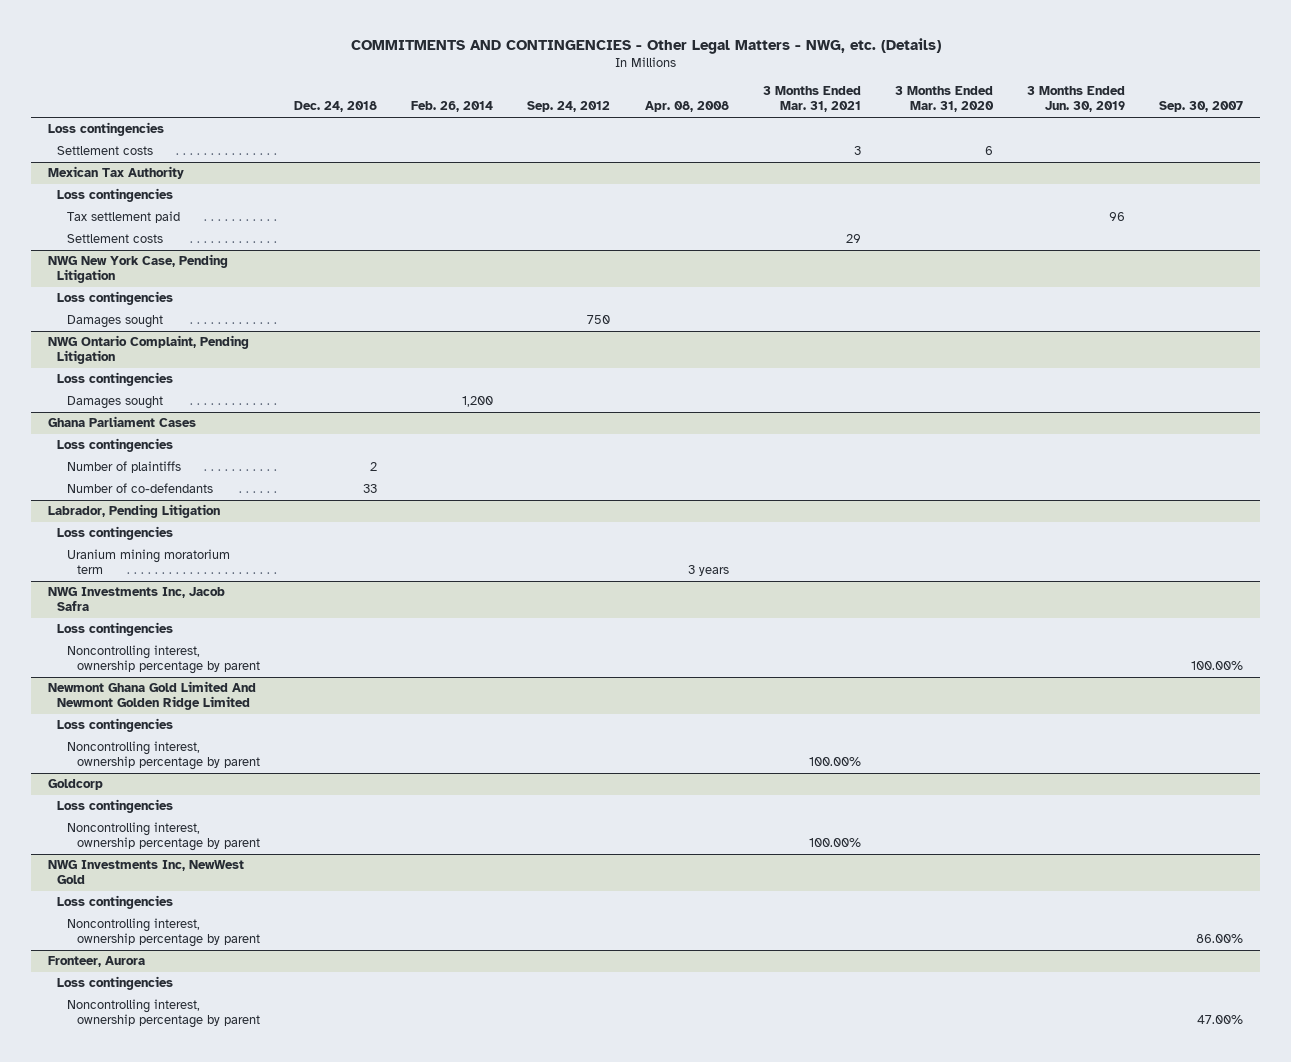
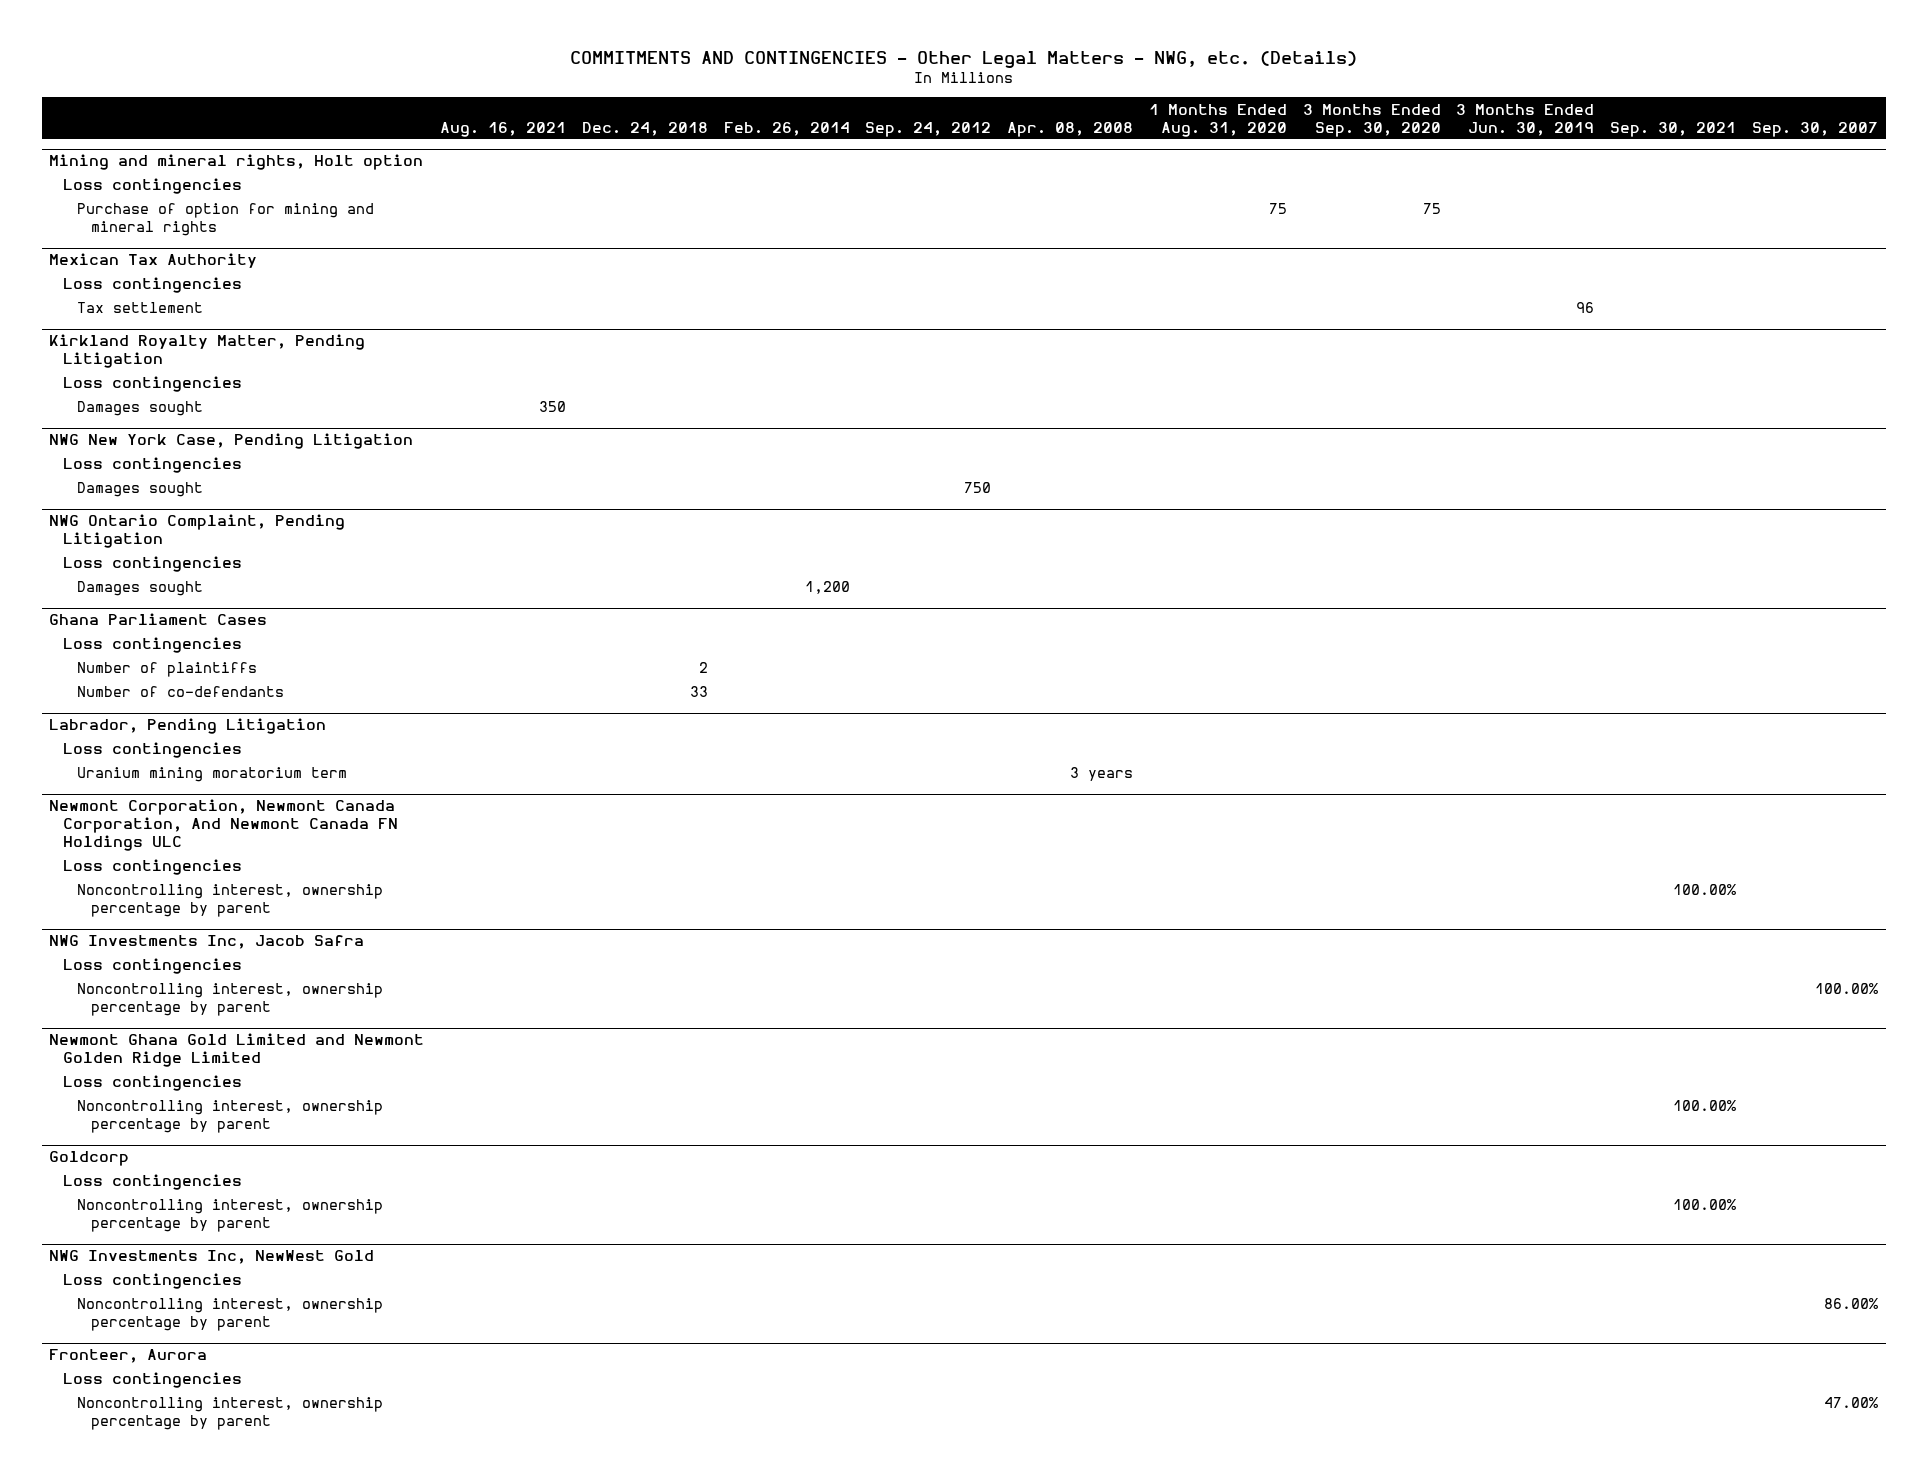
- | Dec. 24, 2018 | Feb. 26, 2014 | Sep. 24, 2012 | Apr. 08, 2008 | 3 Months Ended Mar. 31, 2021 | 3 Months Ended Mar. 31, 2020 | 3 Months Ended Jun. 30, 2019 | Sep. 30, 2007
+ | Aug. 16, 2021 | Dec. 24, 2018 | Feb. 26, 2014 | Sep. 24, 2012 | Apr. 08, 2008 | 1 Months Ended Aug. 31, 2020 | 3 Months Ended Sep. 30, 2020 | 3 Months Ended Jun. 30, 2019 | Sep. 30, 2021 | Sep. 30, 2007
- Loss contingencies
- Settlement costs | | | | | 3 | 6 | |
+ Mining and mineral rights, Holt option
+ Loss contingencies
+ Purchase of option for mining and mineral rights | | | | | | 75 | 75 | | |
@ Mexican Tax Authority
- Tax settlement paid | | | | | | | 96 |
- Settlement costs | | | | | 29 | | |
+ Tax settlement | | | | | | | | 96 | |
+ Kirkland Royalty Matter, Pending Litigation
+ Loss contingencies
+ Damages sought | 350 | | | | | | | | |
+ Newmont Corporation, Newmont Canada Corporation, And Newmont Canada FN Holdings ULC
+ Loss contingencies
+ Noncontrolling interest, ownership percentage by parent | | | | | | | | | 100.00% |
- Newmont Ghana Gold Limited And Newmont Golden Ridge Limited
+ Newmont Ghana Gold Limited and Newmont Golden Ridge Limited

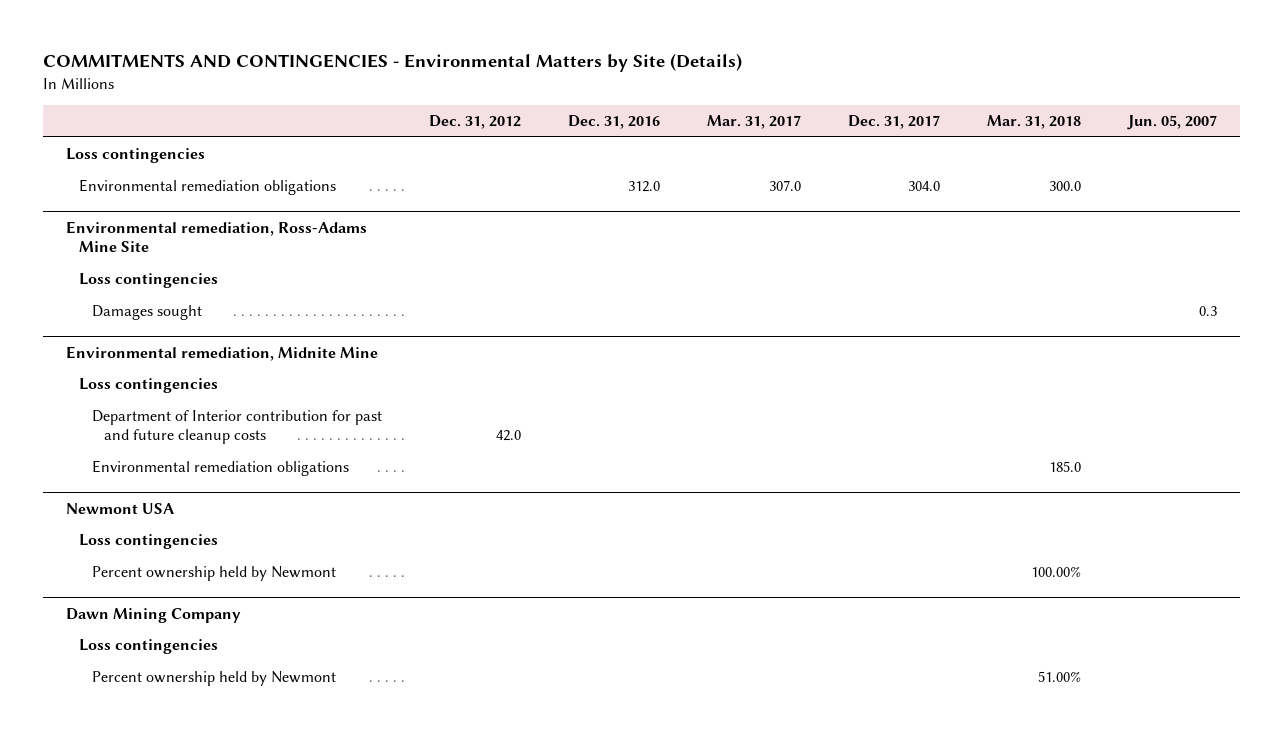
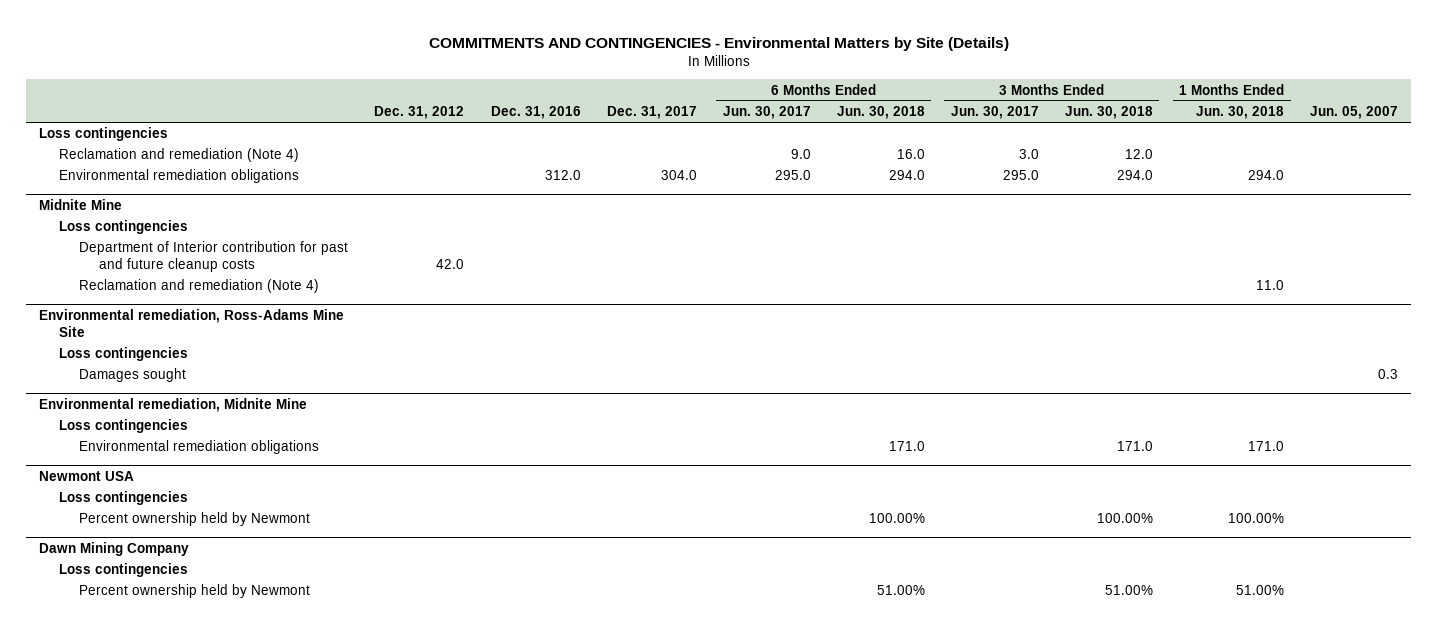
- | Dec. 31, 2012 | Dec. 31, 2016 | Mar. 31, 2017 | Dec. 31, 2017 | Mar. 31, 2018 | Jun. 05, 2007
+ | Dec. 31, 2012 | Dec. 31, 2016 | Dec. 31, 2017 | 6 Months Ended Jun. 30, 2017 | 6 Months Ended Jun. 30, 2018 | 3 Months Ended Jun. 30, 2017 | 3 Months Ended Jun. 30, 2018 | 1 Months Ended Jun. 30, 2018 | Jun. 05, 2007
+ Reclamation and remediation (Note 4) | | | | 9.0 | 16.0 | 3.0 | 12.0 | |
+ Midnite Mine
+ Loss contingencies
+ Department of Interior contribution for past and future cleanup costs | 42.0 | | | | | | | |
+ Reclamation and remediation (Note 4) | | | | | | | | 11.0 |
@ Environmental remediation, Midnite Mine
- Department of Interior contribution for past and future cleanup costs | 42.0 | | | | |

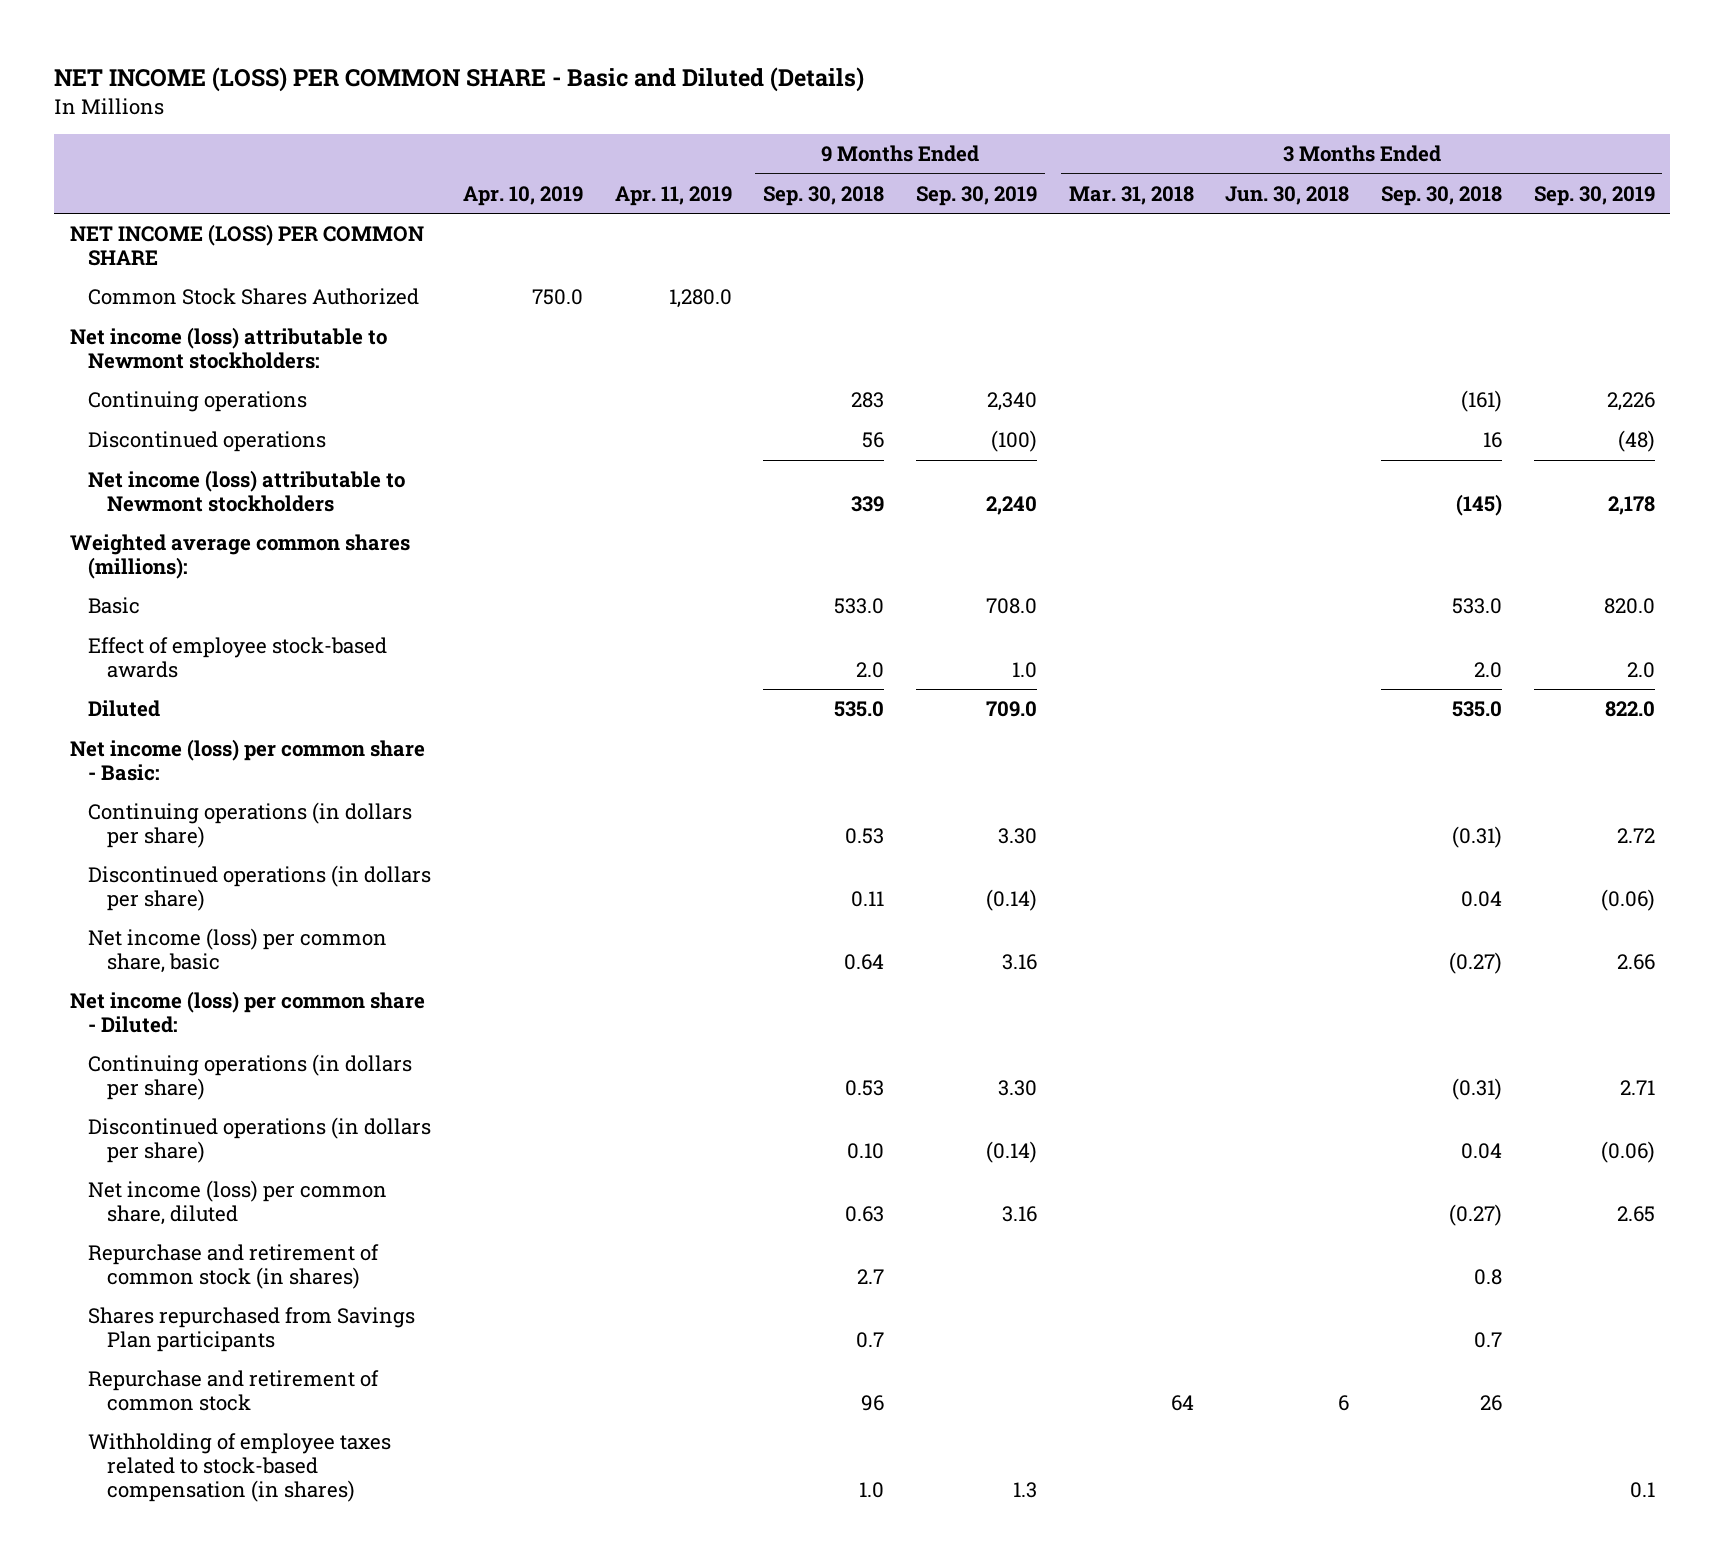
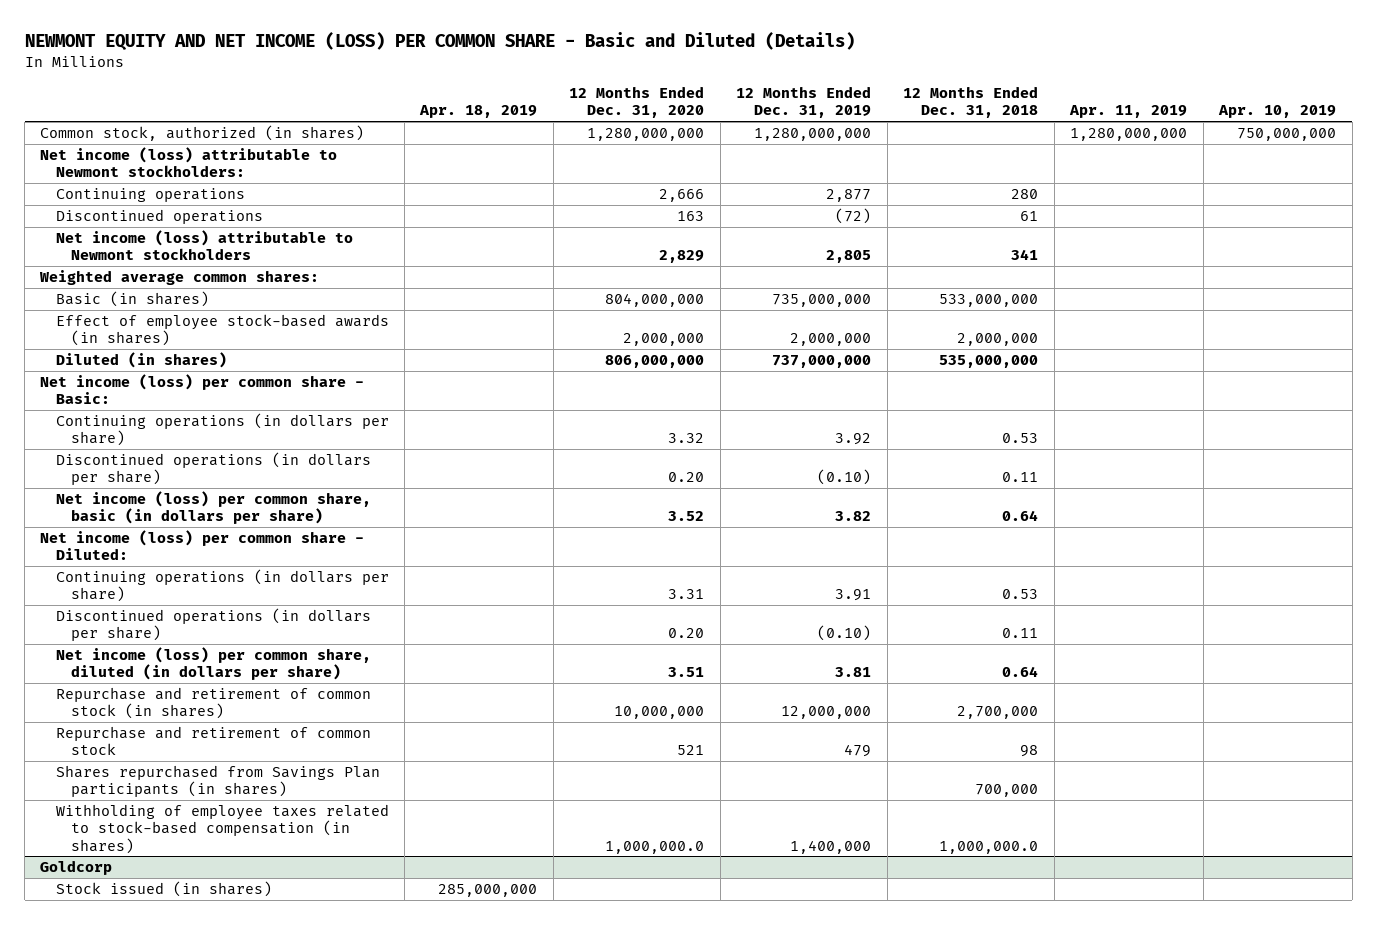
- NET INCOME (LOSS) PER COMMON SHARE - Basic and Diluted (Details)
+ NEWMONT EQUITY AND NET INCOME (LOSS) PER COMMON SHARE - Basic and Diluted (Details)
- | Apr. 10, 2019 | Apr. 11, 2019 | 9 Months Ended Sep. 30, 2018 | 9 Months Ended Sep. 30, 2019 | 3 Months Ended Mar. 31, 2018 | 3 Months Ended Jun. 30, 2018 | 3 Months Ended Sep. 30, 2018 | 3 Months Ended Sep. 30, 2019
+ | Apr. 18, 2019 | 12 Months Ended Dec. 31, 2020 | 12 Months Ended Dec. 31, 2019 | 12 Months Ended Dec. 31, 2018 | Apr. 11, 2019 | Apr. 10, 2019
- NET INCOME (LOSS) PER COMMON SHARE
- Common Stock Shares Authorized | 750.0 | 1,280.0 | | | | | |
+ Common stock, authorized (in shares) | | 1,280,000,000 | 1,280,000,000 | | 1,280,000,000 | 750,000,000
- Weighted average common shares (millions):
- Basic | | | 533.0 | 708.0 | | | 533.0 | 820.0
- Effect of employee stock-based awards | | | 2.0 | 1.0 | | | 2.0 | 2.0
- Diluted | | | 535.0 | 709.0 | | | 535.0 | 822.0
+ Weighted average common shares:
+ Basic (in shares) | | 804,000,000 | 735,000,000 | 533,000,000 | |
+ Effect of employee stock-based awards (in shares) | | 2,000,000 | 2,000,000 | 2,000,000 | |
+ Diluted (in shares) | | 806,000,000 | 737,000,000 | 535,000,000 | |
- Net income (loss) per common share, basic | | | 0.64 | 3.16 | | | (0.27) | 2.66
+ Net income (loss) per common share, basic (in dollars per share) | | 3.52 | 3.82 | 0.64 | |
- Net income (loss) per common share, diluted | | | 0.63 | 3.16 | | | (0.27) | 2.65
+ Net income (loss) per common share, diluted (in dollars per share) | | 3.51 | 3.81 | 0.64 | |
- Shares repurchased from Savings Plan participants | | | 0.7 | | | | 0.7 |
+ Shares repurchased from Savings Plan participants (in shares) | | | | 700,000 | |
+ Goldcorp
+ Stock issued (in shares) | 285,000,000 | | | | |

